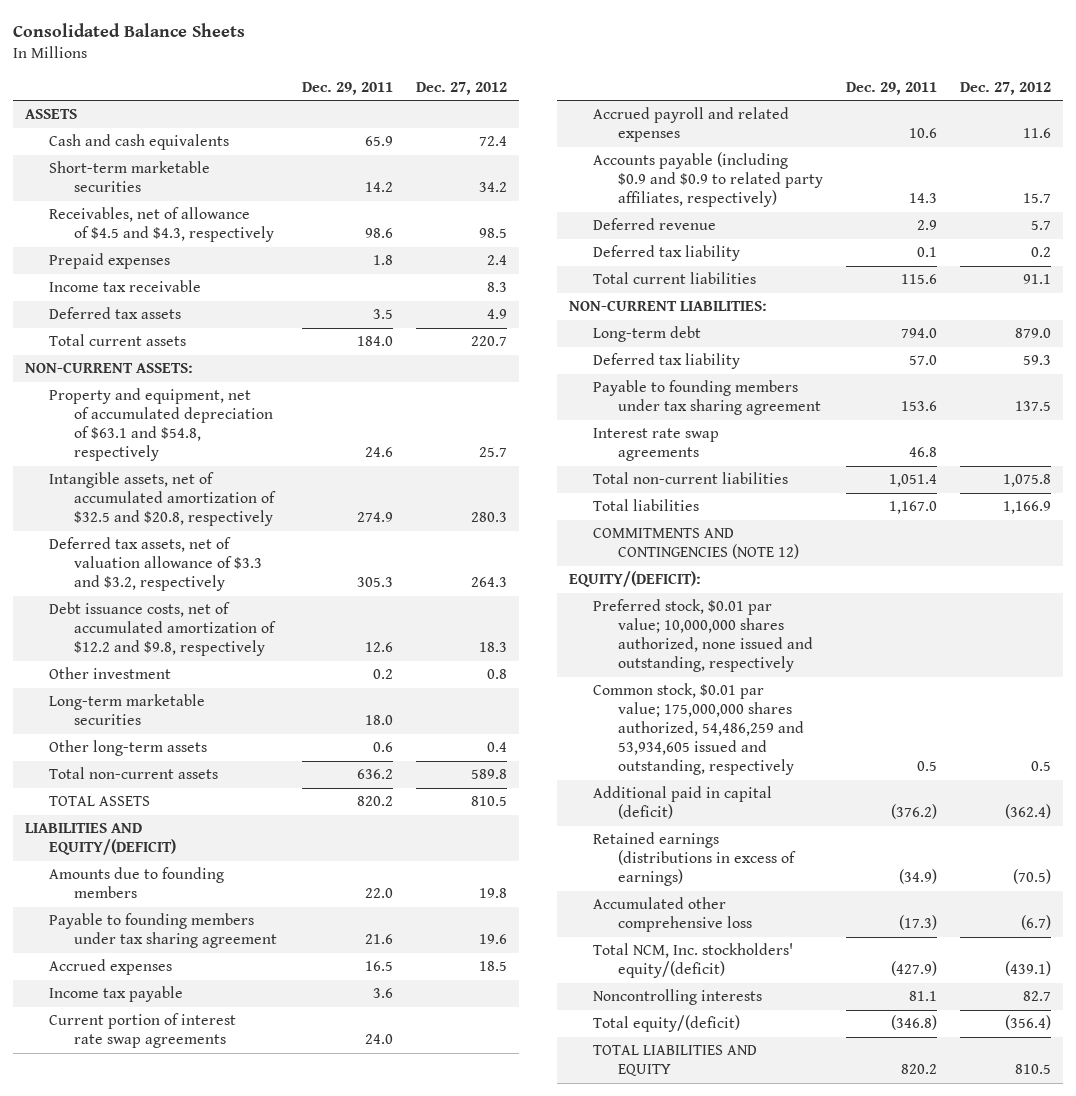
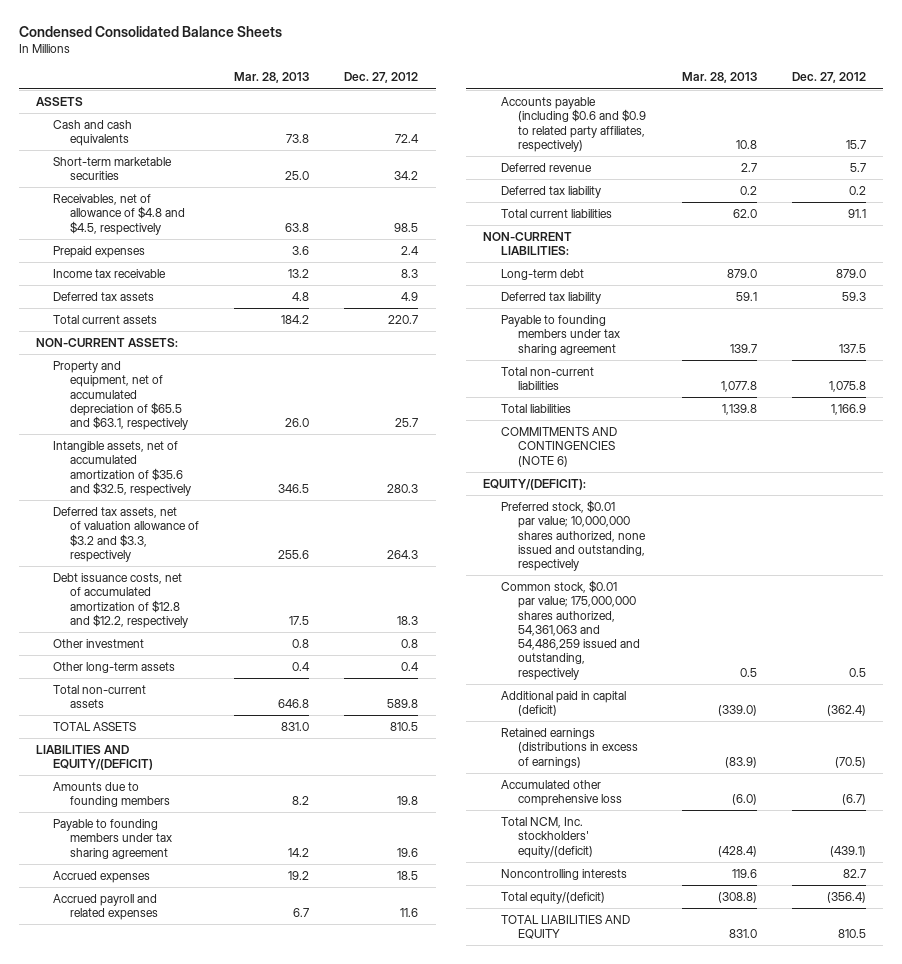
- Consolidated Balance Sheets
+ Condensed Consolidated Balance Sheets
- | Dec. 29, 2011 | Dec. 27, 2012
+ | Mar. 28, 2013 | Dec. 27, 2012
- Receivables, net of allowance of $4.5 and $4.3, respectively | 98.6 | 98.5
+ Receivables, net of allowance of $4.8 and $4.5, respectively | 63.8 | 98.5
- Property and equipment, net of accumulated depreciation of $63.1 and $54.8, respectively | 24.6 | 25.7
- Intangible assets, net of accumulated amortization of $32.5 and $20.8, respectively | 274.9 | 280.3
- Deferred tax assets, net of valuation allowance of $3.3 and $3.2, respectively | 305.3 | 264.3
- Debt issuance costs, net of accumulated amortization of $12.2 and $9.8, respectively | 12.6 | 18.3
+ Property and equipment, net of accumulated depreciation of $65.5 and $63.1, respectively | 26.0 | 25.7
+ Intangible assets, net of accumulated amortization of $35.6 and $32.5, respectively | 346.5 | 280.3
+ Deferred tax assets, net of valuation allowance of $3.2 and $3.3, respectively | 255.6 | 264.3
+ Debt issuance costs, net of accumulated amortization of $12.8 and $12.2, respectively | 17.5 | 18.3
- Long-term marketable securities | 18.0 |
- Income tax payable | 3.6 |
- Current portion of interest rate swap agreements | 24.0 |
- Accounts payable (including $0.9 and $0.9 to related party affiliates, respectively) | 14.3 | 15.7
+ Accounts payable (including $0.6 and $0.9 to related party affiliates, respectively) | 10.8 | 15.7
- Interest rate swap agreements | 46.8 |
- COMMITMENTS AND CONTINGENCIES (NOTE 12)
+ COMMITMENTS AND CONTINGENCIES (NOTE 6)
- Common stock, $0.01 par value; 175,000,000 shares authorized, 54,486,259 and 53,934,605 issued and outstanding, respectively | 0.5 | 0.5
+ Common stock, $0.01 par value; 175,000,000 shares authorized, 54,361,063 and 54,486,259 issued and outstanding, respectively | 0.5 | 0.5

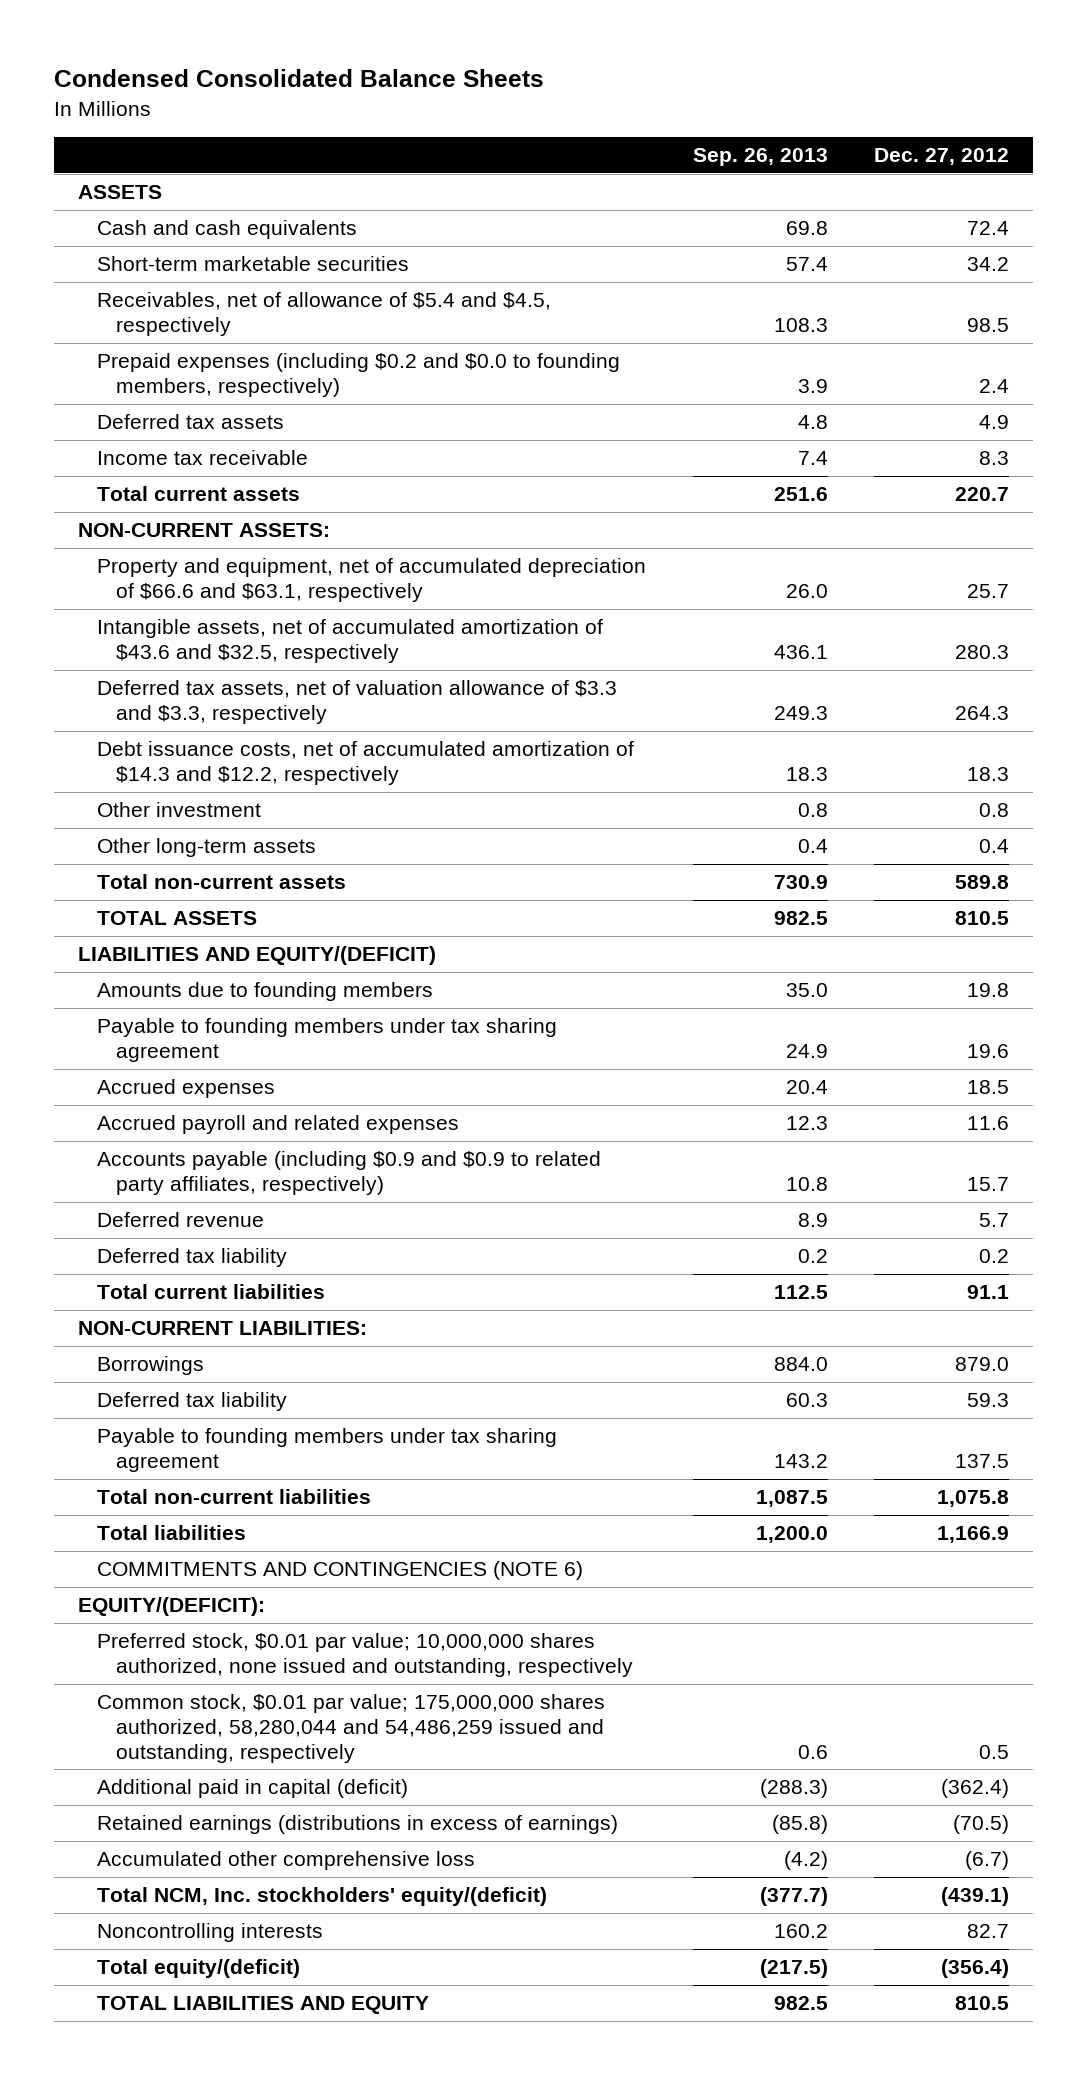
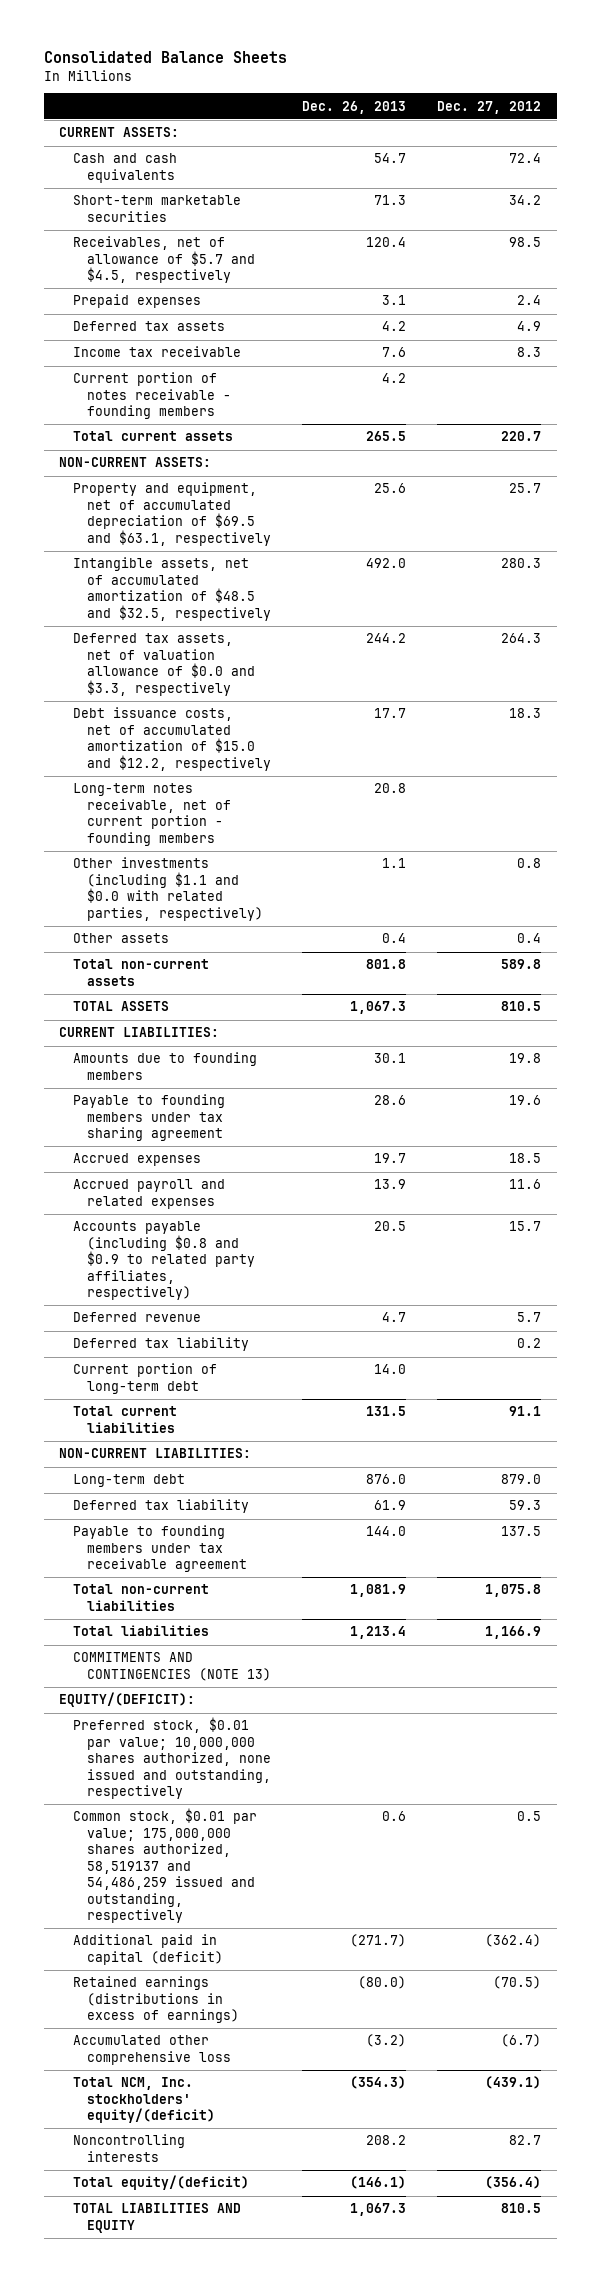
- Condensed Consolidated Balance Sheets
+ Consolidated Balance Sheets
- | Sep. 26, 2013 | Dec. 27, 2012
+ | Dec. 26, 2013 | Dec. 27, 2012
- ASSETS
+ CURRENT ASSETS:
- Receivables, net of allowance of $5.4 and $4.5, respectively | 108.3 | 98.5
- Prepaid expenses (including $0.2 and $0.0 to founding members, respectively) | 3.9 | 2.4
+ Receivables, net of allowance of $5.7 and $4.5, respectively | 120.4 | 98.5
+ Prepaid expenses | 3.1 | 2.4
+ Current portion of notes receivable - founding members | 4.2 |
- Property and equipment, net of accumulated depreciation of $66.6 and $63.1, respectively | 26.0 | 25.7
- Intangible assets, net of accumulated amortization of $43.6 and $32.5, respectively | 436.1 | 280.3
- Deferred tax assets, net of valuation allowance of $3.3 and $3.3, respectively | 249.3 | 264.3
- Debt issuance costs, net of accumulated amortization of $14.3 and $12.2, respectively | 18.3 | 18.3
- Other investment | 0.8 | 0.8
- Other long-term assets | 0.4 | 0.4
+ Property and equipment, net of accumulated depreciation of $69.5 and $63.1, respectively | 25.6 | 25.7
+ Intangible assets, net of accumulated amortization of $48.5 and $32.5, respectively | 492.0 | 280.3
+ Deferred tax assets, net of valuation allowance of $0.0 and $3.3, respectively | 244.2 | 264.3
+ Debt issuance costs, net of accumulated amortization of $15.0 and $12.2, respectively | 17.7 | 18.3
+ Long-term notes receivable, net of current portion - founding members | 20.8 |
+ Other investments (including $1.1 and $0.0 with related parties, respectively) | 1.1 | 0.8
+ Other assets | 0.4 | 0.4
- LIABILITIES AND EQUITY/(DEFICIT)
+ CURRENT LIABILITIES:
- Accounts payable (including $0.9 and $0.9 to related party affiliates, respectively) | 10.8 | 15.7
+ Accounts payable (including $0.8 and $0.9 to related party affiliates, respectively) | 20.5 | 15.7
+ Current portion of long-term debt | 14.0 |
- Borrowings | 884.0 | 879.0
+ Long-term debt | 876.0 | 879.0
- Payable to founding members under tax sharing agreement | 143.2 | 137.5
+ Payable to founding members under tax receivable agreement | 144.0 | 137.5
- COMMITMENTS AND CONTINGENCIES (NOTE 6)
+ COMMITMENTS AND CONTINGENCIES (NOTE 13)
- Common stock, $0.01 par value; 175,000,000 shares authorized, 58,280,044 and 54,486,259 issued and outstanding, respectively | 0.6 | 0.5
+ Common stock, $0.01 par value; 175,000,000 shares authorized, 58,519137 and 54,486,259 issued and outstanding, respectively | 0.6 | 0.5

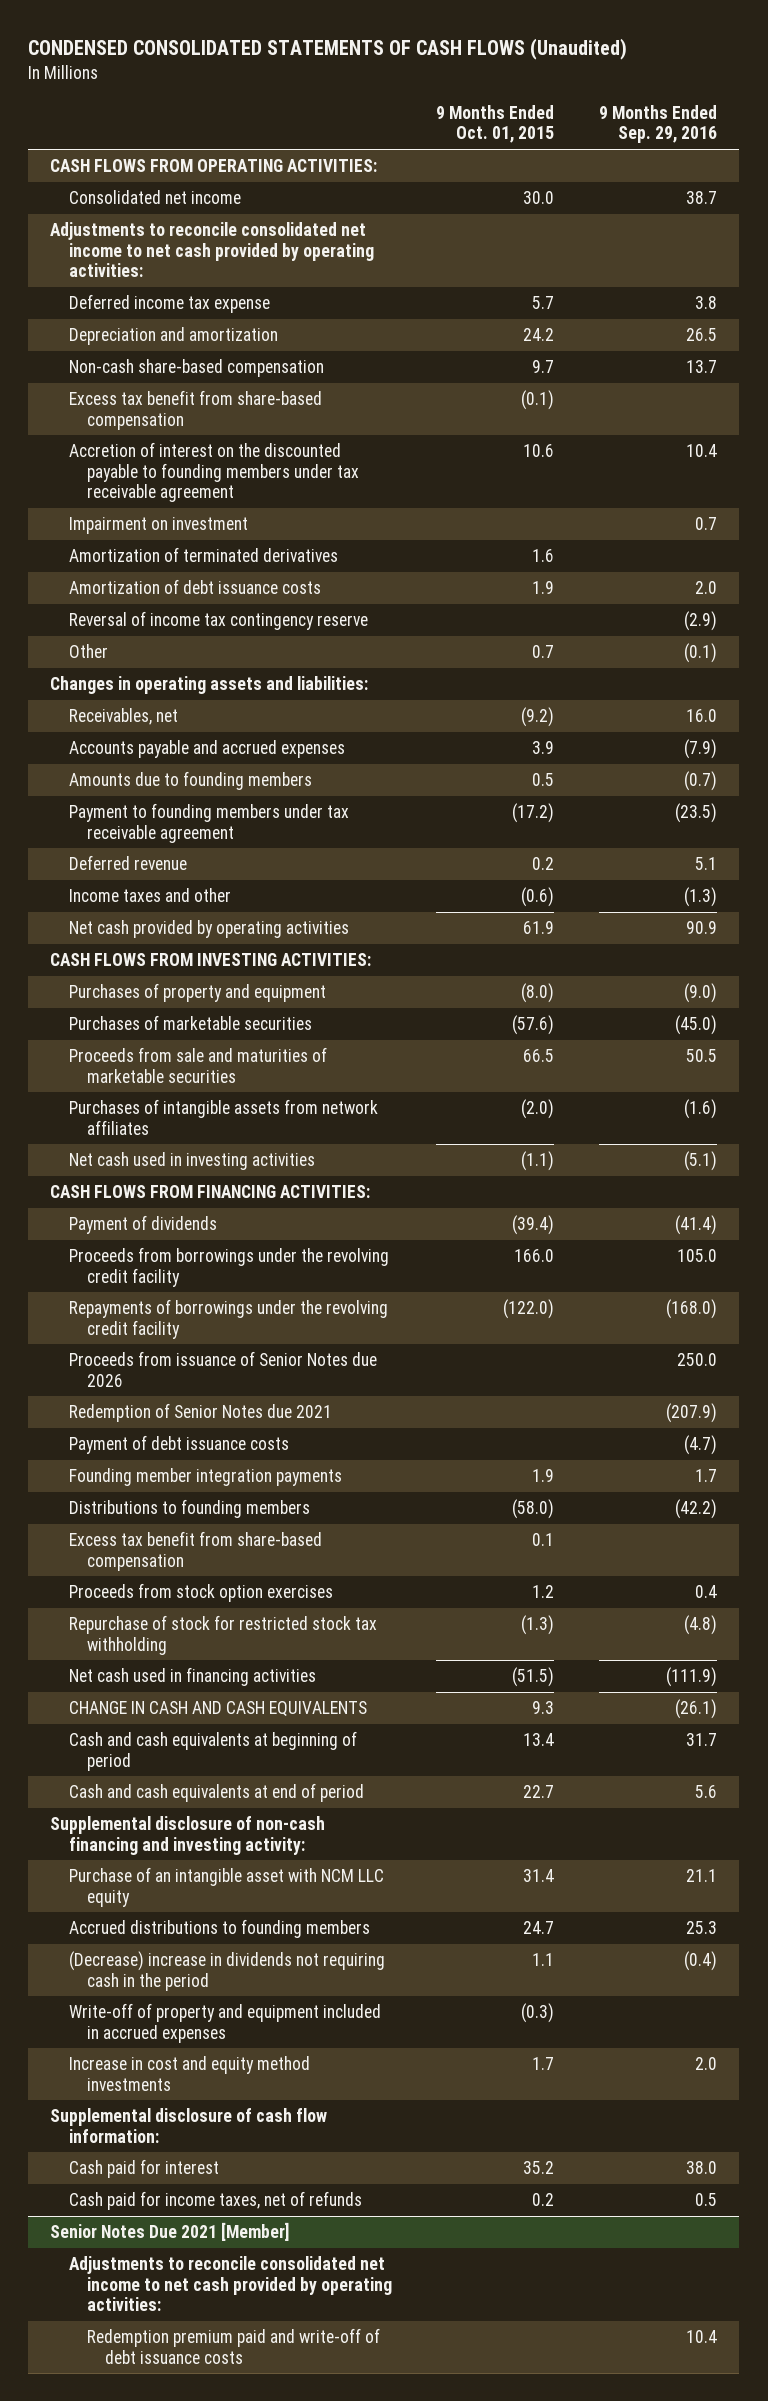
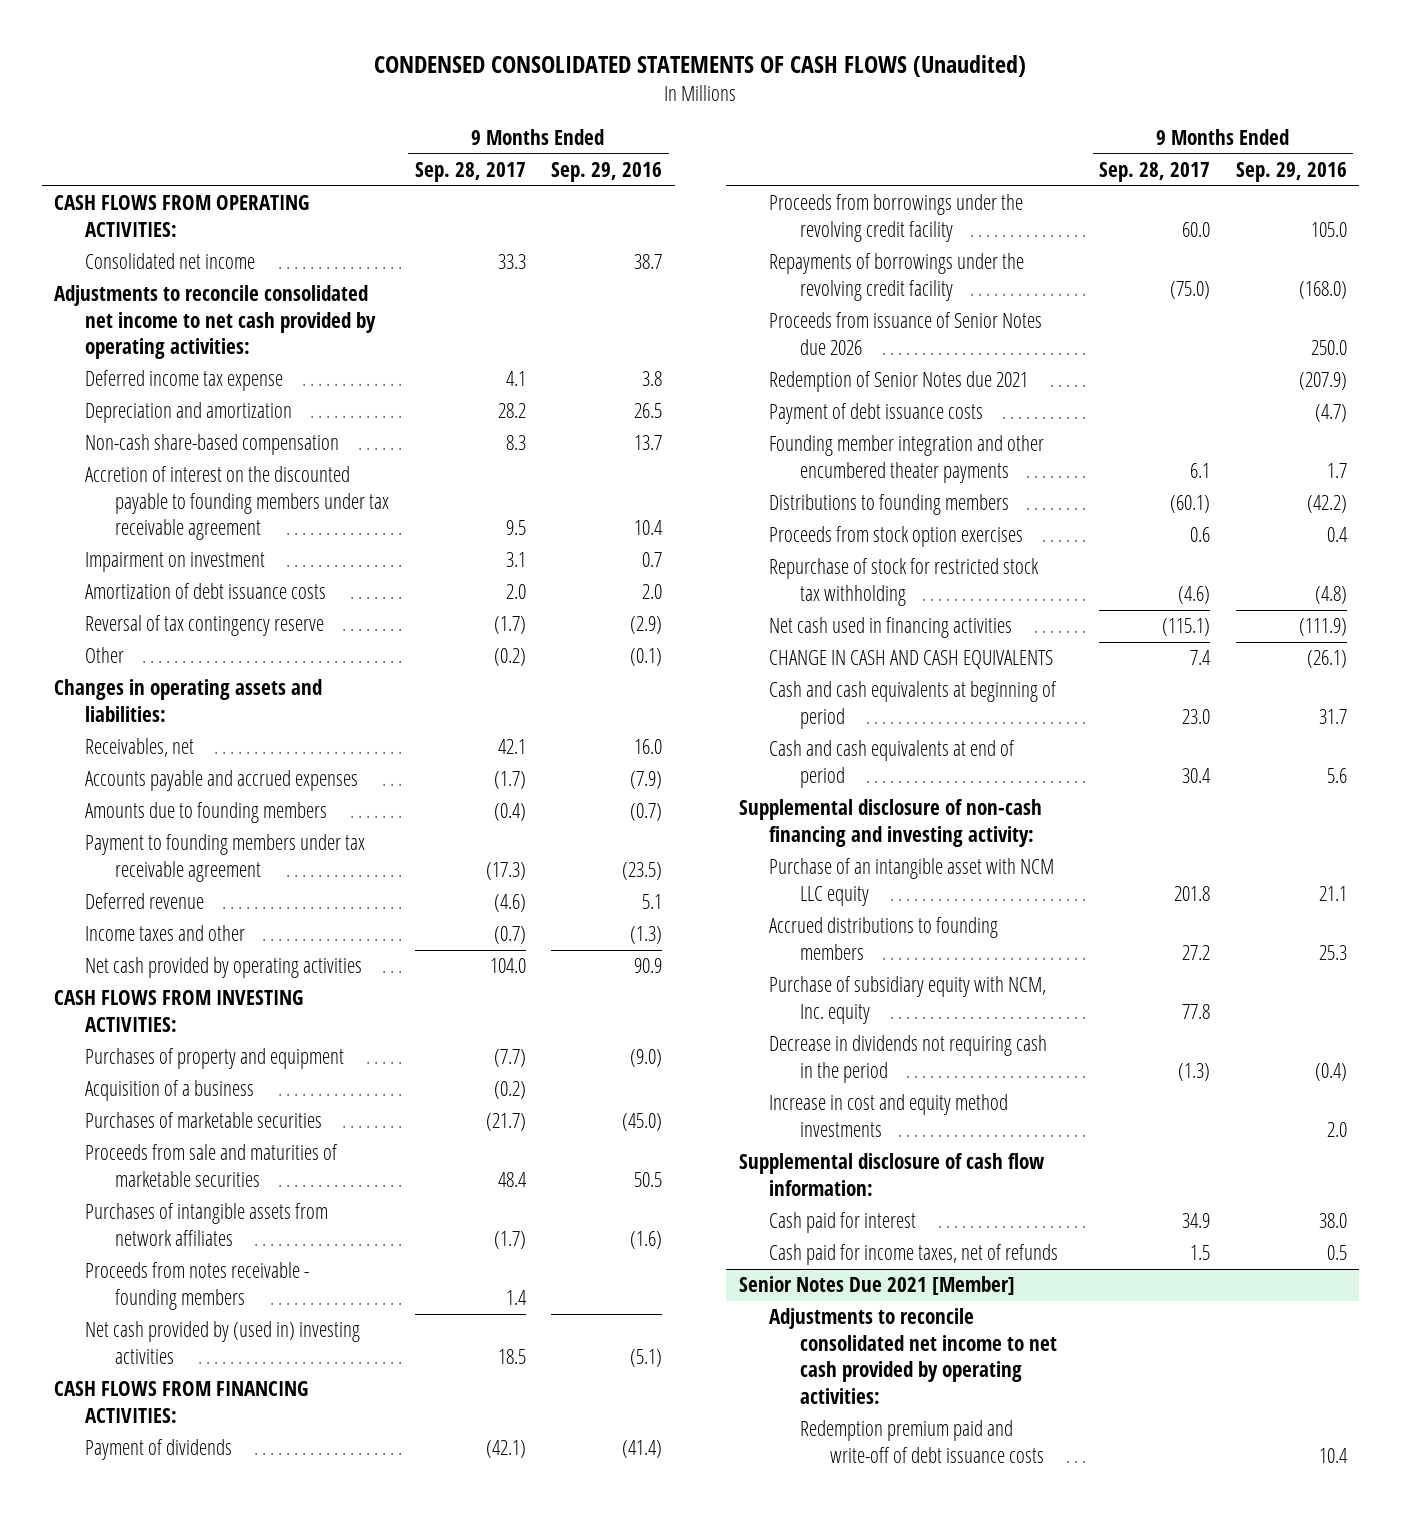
- | 9 Months Ended Oct. 01, 2015 | 9 Months Ended Sep. 29, 2016
+ | 9 Months Ended Sep. 28, 2017 | 9 Months Ended Sep. 29, 2016
- Excess tax benefit from share-based compensation | (0.1) |
- Amortization of terminated derivatives | 1.6 |
- Reversal of income tax contingency reserve | | (2.9)
+ Reversal of tax contingency reserve | (1.7) | (2.9)
+ Acquisition of a business | (0.2) |
- Net cash used in investing activities | (1.1) | (5.1)
+ Proceeds from notes receivable - founding members | 1.4 |
+ Net cash provided by (used in) investing activities | 18.5 | (5.1)
- Founding member integration payments | 1.9 | 1.7
+ Founding member integration and other encumbered theater payments | 6.1 | 1.7
- Excess tax benefit from share-based compensation | 0.1 |
- (Decrease) increase in dividends not requiring cash in the period | 1.1 | (0.4)
- Write-off of property and equipment included in accrued expenses | (0.3) |
+ Purchase of subsidiary equity with NCM, Inc. equity | 77.8 |
+ Decrease in dividends not requiring cash in the period | (1.3) | (0.4)

